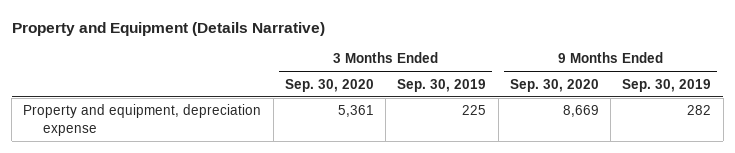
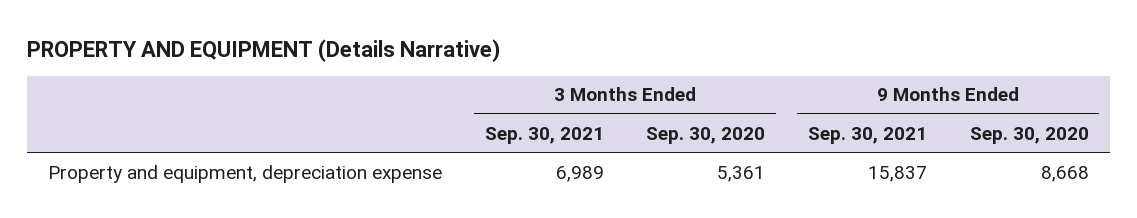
- Property and Equipment (Details Narrative)
+ PROPERTY AND EQUIPMENT (Details Narrative)
- | 3 Months Ended Sep. 30, 2020 | 3 Months Ended Sep. 30, 2019 | 9 Months Ended Sep. 30, 2020 | 9 Months Ended Sep. 30, 2019
+ | 3 Months Ended Sep. 30, 2021 | 3 Months Ended Sep. 30, 2020 | 9 Months Ended Sep. 30, 2021 | 9 Months Ended Sep. 30, 2020
- Property and equipment, depreciation expense | 5,361 | 225 | 8,669 | 282
+ Property and equipment, depreciation expense | 6,989 | 5,361 | 15,837 | 8,668

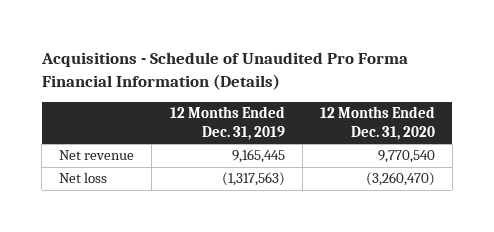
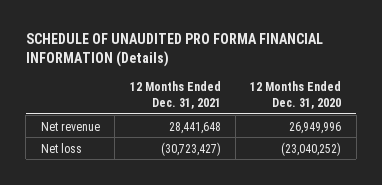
- Acquisitions - Schedule of Unaudited Pro Forma Financial Information (Details)
+ SCHEDULE OF UNAUDITED PRO FORMA FINANCIAL INFORMATION (Details)
- | 12 Months Ended Dec. 31, 2019 | 12 Months Ended Dec. 31, 2020
+ | 12 Months Ended Dec. 31, 2021 | 12 Months Ended Dec. 31, 2020
- Net revenue | 9,165,445 | 9,770,540
- Net loss | (1,317,563) | (3,260,470)
+ Net revenue | 28,441,648 | 26,949,996
+ Net loss | (30,723,427) | (23,040,252)

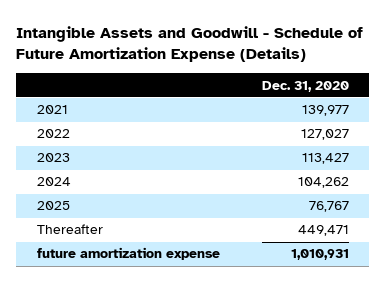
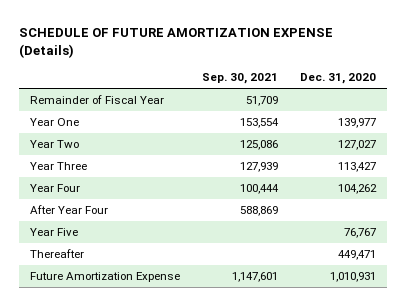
- Intangible Assets and Goodwill - Schedule of Future Amortization Expense (Details)
+ SCHEDULE OF FUTURE AMORTIZATION EXPENSE (Details)
- | Dec. 31, 2020
+ | Sep. 30, 2021 | Dec. 31, 2020
- 2021 | 139,977
- 2022 | 127,027
- 2023 | 113,427
- 2024 | 104,262
- 2025 | 76,767
+ Remainder of Fiscal Year | 51,709 |
+ Year One | 153,554 | 139,977
+ Year Two | 125,086 | 127,027
+ Year Three | 127,939 | 113,427
+ Year Four | 100,444 | 104,262
+ After Year Four | 588,869 |
+ Year Five | | 76,767
- future amortization expense | 1,010,931
+ Future Amortization Expense | 1,147,601 | 1,010,931

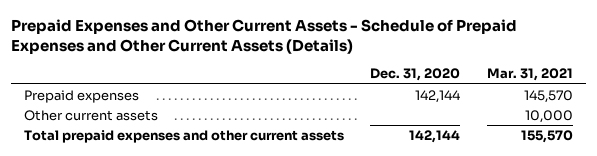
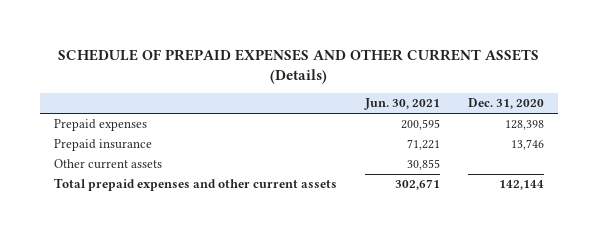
- Prepaid Expenses and Other Current Assets - Schedule of Prepaid Expenses and Other Current Assets (Details)
+ SCHEDULE OF PREPAID EXPENSES AND OTHER CURRENT ASSETS (Details)
- | Dec. 31, 2020 | Mar. 31, 2021
+ | Jun. 30, 2021 | Dec. 31, 2020
- Prepaid expenses | 142,144 | 145,570
+ Prepaid expenses | 200,595 | 128,398
+ Prepaid insurance | 71,221 | 13,746

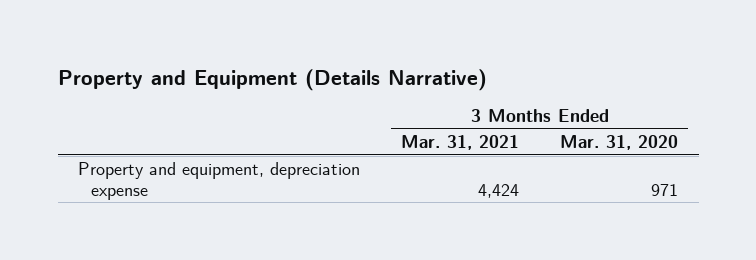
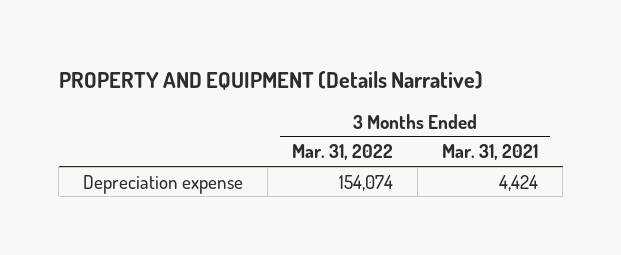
- Property and Equipment (Details Narrative)
+ PROPERTY AND EQUIPMENT (Details Narrative)
- | 3 Months Ended Mar. 31, 2021 | 3 Months Ended Mar. 31, 2020
+ | 3 Months Ended Mar. 31, 2022 | 3 Months Ended Mar. 31, 2021
- Property and equipment, depreciation expense | 4,424 | 971
+ Depreciation expense | 154,074 | 4,424

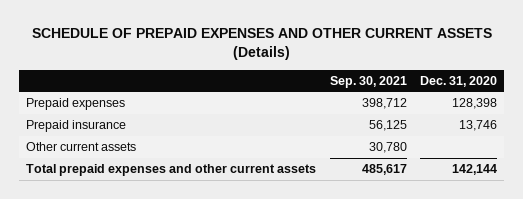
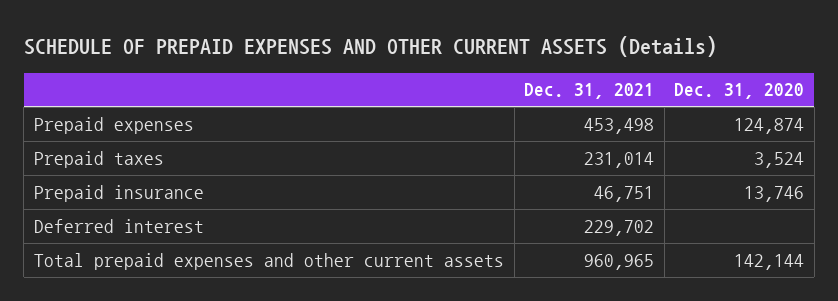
- | Sep. 30, 2021 | Dec. 31, 2020
+ | Dec. 31, 2021 | Dec. 31, 2020
- Prepaid expenses | 398,712 | 128,398
+ Prepaid expenses | 453,498 | 124,874
+ Prepaid taxes | 231,014 | 3,524
- Other current assets | 30,780 |
+ Deferred interest | 229,702 |

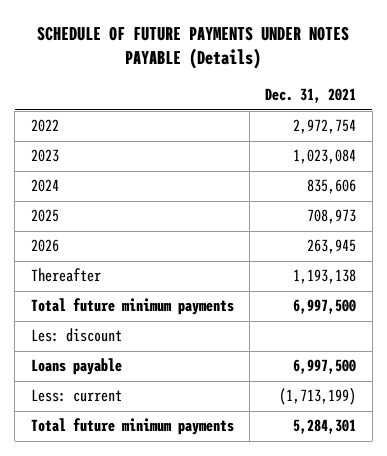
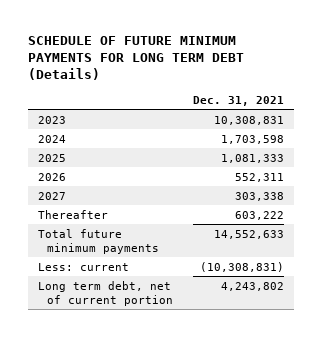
- SCHEDULE OF FUTURE PAYMENTS UNDER NOTES PAYABLE (Details)
+ SCHEDULE OF FUTURE MINIMUM PAYMENTS FOR LONG TERM DEBT (Details)
- 2022 | 2,972,754
- 2023 | 1,023,084
- 2024 | 835,606
- 2025 | 708,973
- 2026 | 263,945
- Thereafter | 1,193,138
- Total future minimum payments | 6,997,500
- Les: discount
- Loans payable | 6,997,500
- Less: current | (1,713,199)
- Total future minimum payments | 5,284,301
+ 2023 | 10,308,831
+ 2024 | 1,703,598
+ 2025 | 1,081,333
+ 2026 | 552,311
+ 2027 | 303,338
+ Thereafter | 603,222
+ Total future minimum payments | 14,552,633
+ Less: current | (10,308,831)
+ Long term debt, net of current portion | 4,243,802

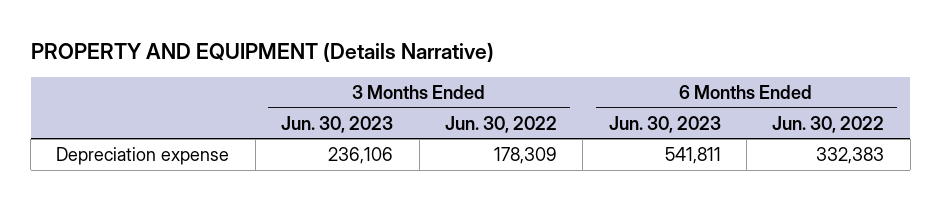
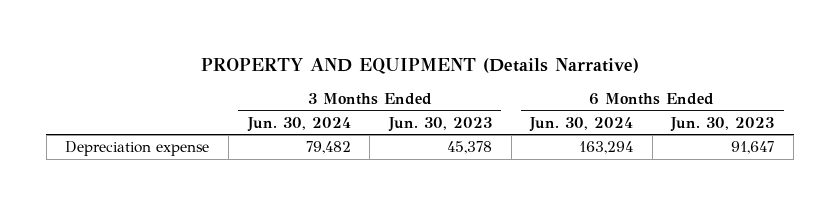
- | 3 Months Ended Jun. 30, 2023 | 3 Months Ended Jun. 30, 2022 | 6 Months Ended Jun. 30, 2023 | 6 Months Ended Jun. 30, 2022
+ | 3 Months Ended Jun. 30, 2024 | 3 Months Ended Jun. 30, 2023 | 6 Months Ended Jun. 30, 2024 | 6 Months Ended Jun. 30, 2023
- Depreciation expense | 236,106 | 178,309 | 541,811 | 332,383
+ Depreciation expense | 79,482 | 45,378 | 163,294 | 91,647

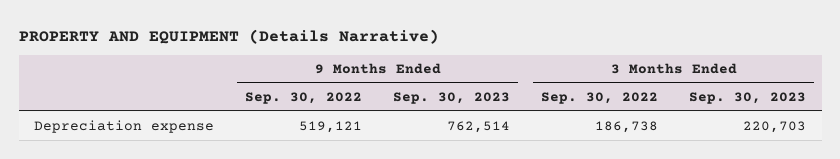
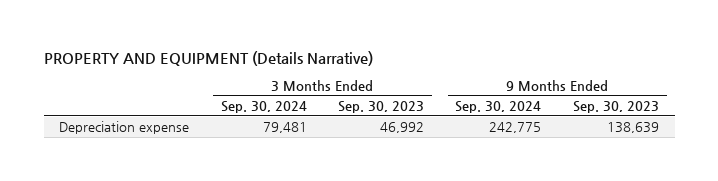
- | 9 Months Ended Sep. 30, 2022 | 9 Months Ended Sep. 30, 2023 | 3 Months Ended Sep. 30, 2022 | 3 Months Ended Sep. 30, 2023
+ | 3 Months Ended Sep. 30, 2024 | 3 Months Ended Sep. 30, 2023 | 9 Months Ended Sep. 30, 2024 | 9 Months Ended Sep. 30, 2023
- Depreciation expense | 519,121 | 762,514 | 186,738 | 220,703
+ Depreciation expense | 79,481 | 46,992 | 242,775 | 138,639

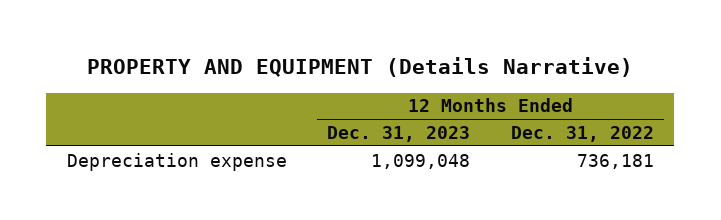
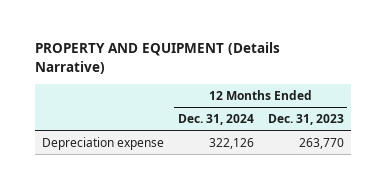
- | 12 Months Ended Dec. 31, 2023 | 12 Months Ended Dec. 31, 2022
+ | 12 Months Ended Dec. 31, 2024 | 12 Months Ended Dec. 31, 2023
- Depreciation expense | 1,099,048 | 736,181
+ Depreciation expense | 322,126 | 263,770

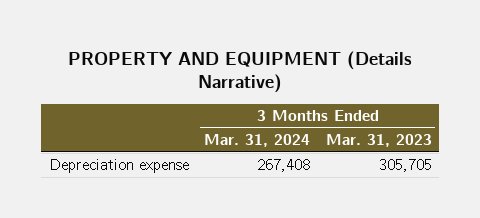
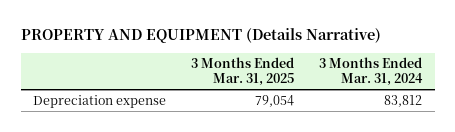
- | 3 Months Ended Mar. 31, 2024 | 3 Months Ended Mar. 31, 2023
+ | 3 Months Ended Mar. 31, 2025 | 3 Months Ended Mar. 31, 2024
- Depreciation expense | 267,408 | 305,705
+ Depreciation expense | 79,054 | 83,812

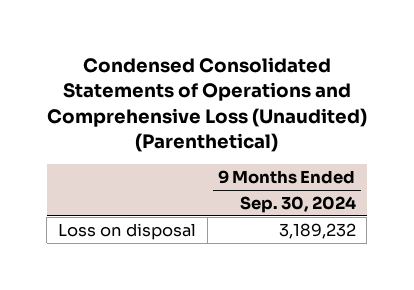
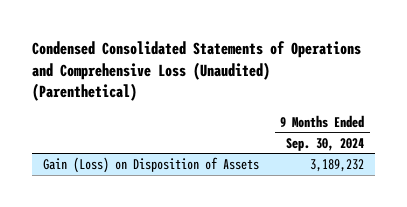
- Loss on disposal | 3,189,232
+ Gain (Loss) on Disposition of Assets | 3,189,232

